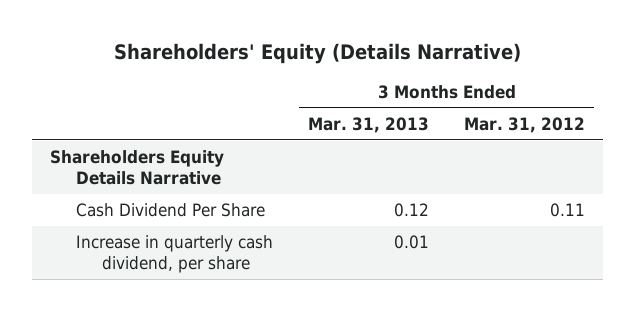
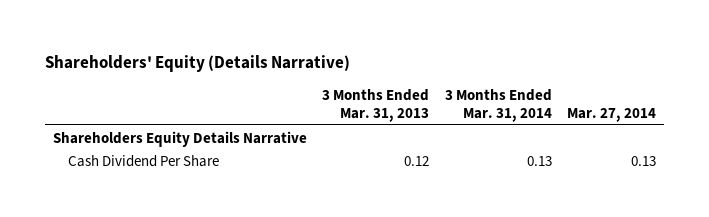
- | 3 Months Ended Mar. 31, 2013 | 3 Months Ended Mar. 31, 2012
+ | 3 Months Ended Mar. 31, 2013 | 3 Months Ended Mar. 31, 2014 | Mar. 27, 2014
- Increase in quarterly cash dividend, per share | 0.01 |

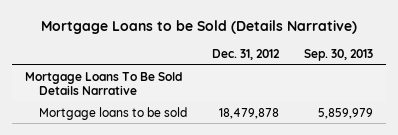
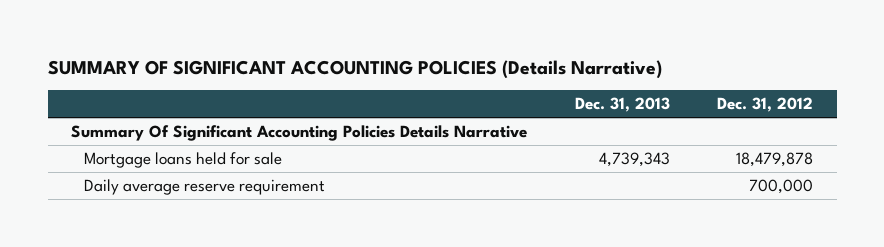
- Mortgage Loans to be Sold (Details Narrative)
+ SUMMARY OF SIGNIFICANT ACCOUNTING POLICIES (Details Narrative)
- | Dec. 31, 2012 | Sep. 30, 2013
+ | Dec. 31, 2013 | Dec. 31, 2012
- Mortgage Loans To Be Sold Details Narrative
- Mortgage loans to be sold | 18,479,878 | 5,859,979
+ Summary Of Significant Accounting Policies Details Narrative
+ Mortgage loans held for sale | 4,739,343 | 18,479,878
+ Daily average reserve requirement | | 700,000

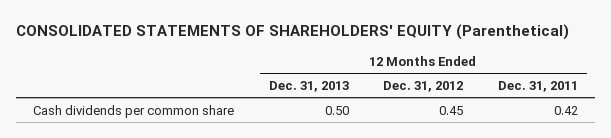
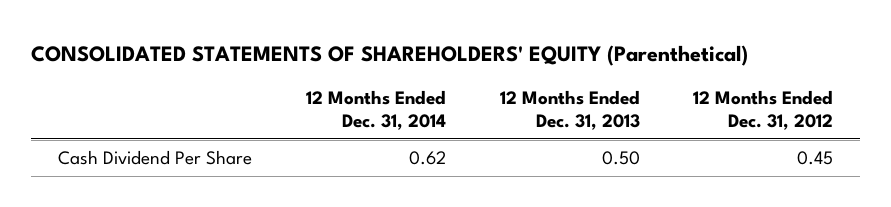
- | 12 Months Ended Dec. 31, 2013 | 12 Months Ended Dec. 31, 2012 | 12 Months Ended Dec. 31, 2011
+ | 12 Months Ended Dec. 31, 2014 | 12 Months Ended Dec. 31, 2013 | 12 Months Ended Dec. 31, 2012
- Cash dividends per common share | 0.50 | 0.45 | 0.42
+ Cash Dividend Per Share | 0.62 | 0.50 | 0.45

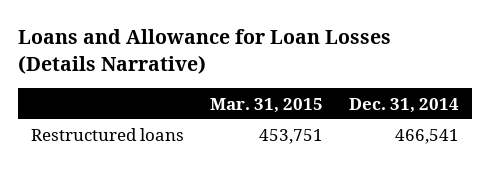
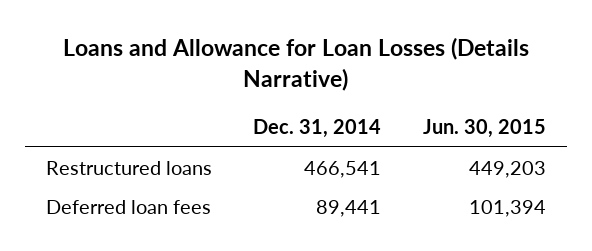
- | Mar. 31, 2015 | Dec. 31, 2014
+ | Dec. 31, 2014 | Jun. 30, 2015
+ Deferred loan fees | 89,441 | 101,394

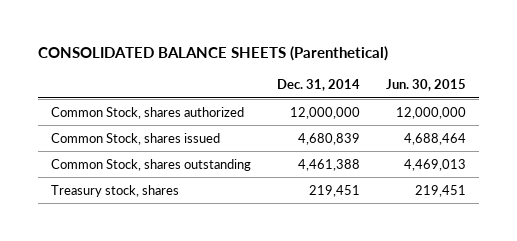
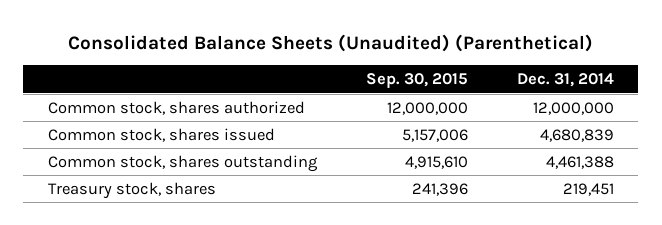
- CONSOLIDATED BALANCE SHEETS (Parenthetical)
+ Consolidated Balance Sheets (Unaudited) (Parenthetical)
- | Dec. 31, 2014 | Jun. 30, 2015
+ | Sep. 30, 2015 | Dec. 31, 2014
- Common Stock, shares authorized | 12,000,000 | 12,000,000
- Common Stock, shares issued | 4,680,839 | 4,688,464
- Common Stock, shares outstanding | 4,461,388 | 4,469,013
+ Common stock, shares authorized | 12,000,000 | 12,000,000
+ Common stock, shares issued | 5,157,006 | 4,680,839
+ Common stock, shares outstanding | 4,915,610 | 4,461,388

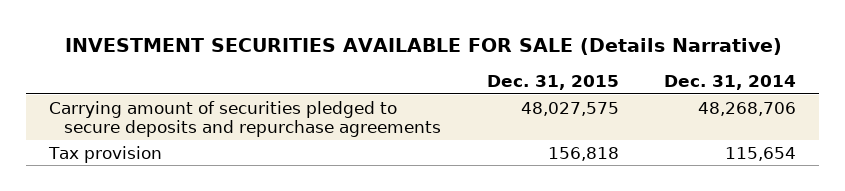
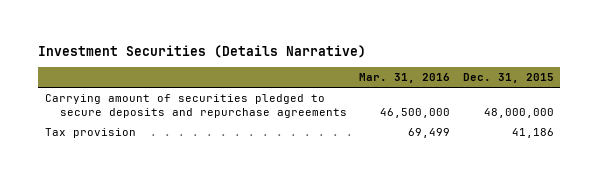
- INVESTMENT SECURITIES AVAILABLE FOR SALE (Details Narrative)
+ Investment Securities (Details Narrative)
- | Dec. 31, 2015 | Dec. 31, 2014
+ | Mar. 31, 2016 | Dec. 31, 2015
- Carrying amount of securities pledged to secure deposits and repurchase agreements | 48,027,575 | 48,268,706
- Tax provision | 156,818 | 115,654
+ Carrying amount of securities pledged to secure deposits and repurchase agreements | 46,500,000 | 48,000,000
+ Tax provision | 69,499 | 41,186

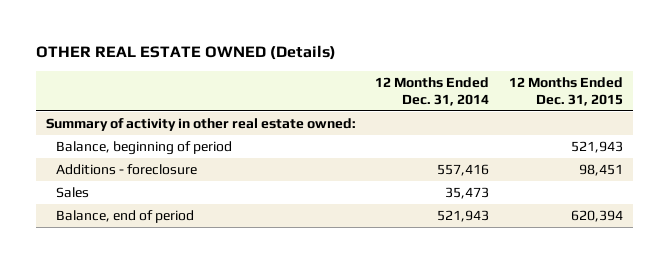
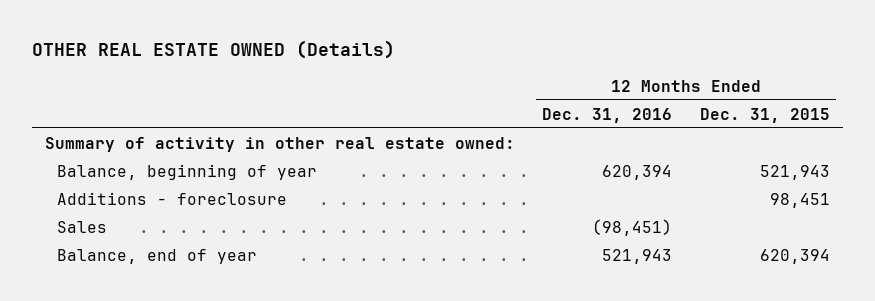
- | 12 Months Ended Dec. 31, 2014 | 12 Months Ended Dec. 31, 2015
+ | 12 Months Ended Dec. 31, 2016 | 12 Months Ended Dec. 31, 2015
- Balance, beginning of period | | 521,943
+ Balance, beginning of year | 620,394 | 521,943
- Balance, end of period | 521,943 | 620,394
+ Balance, end of year | 521,943 | 620,394

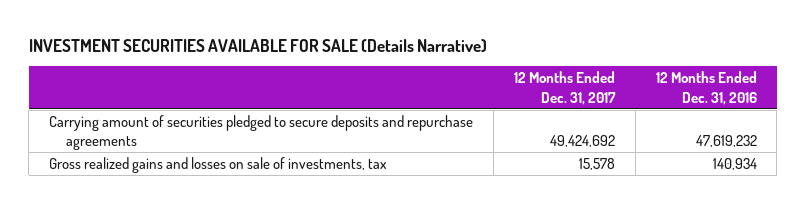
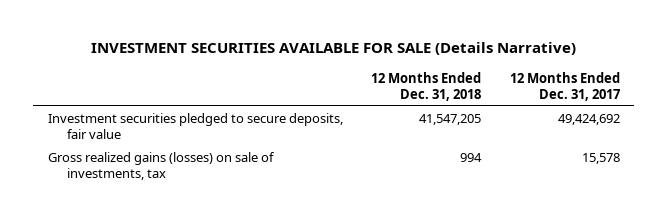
- | 12 Months Ended Dec. 31, 2017 | 12 Months Ended Dec. 31, 2016
+ | 12 Months Ended Dec. 31, 2018 | 12 Months Ended Dec. 31, 2017
- Carrying amount of securities pledged to secure deposits and repurchase agreements | 49,424,692 | 47,619,232
- Gross realized gains and losses on sale of investments, tax | 15,578 | 140,934
+ Investment securities pledged to secure deposits, fair value | 41,547,205 | 49,424,692
+ Gross realized gains (losses) on sale of investments, tax | 994 | 15,578

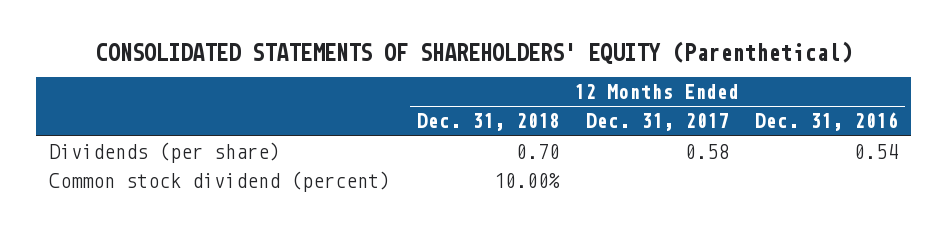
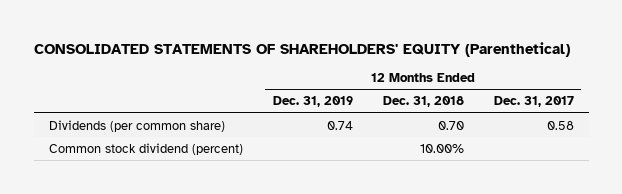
- | 12 Months Ended Dec. 31, 2018 | 12 Months Ended Dec. 31, 2017 | 12 Months Ended Dec. 31, 2016
+ | 12 Months Ended Dec. 31, 2019 | 12 Months Ended Dec. 31, 2018 | 12 Months Ended Dec. 31, 2017
- Dividends (per share) | 0.70 | 0.58 | 0.54
+ Dividends (per common share) | 0.74 | 0.70 | 0.58

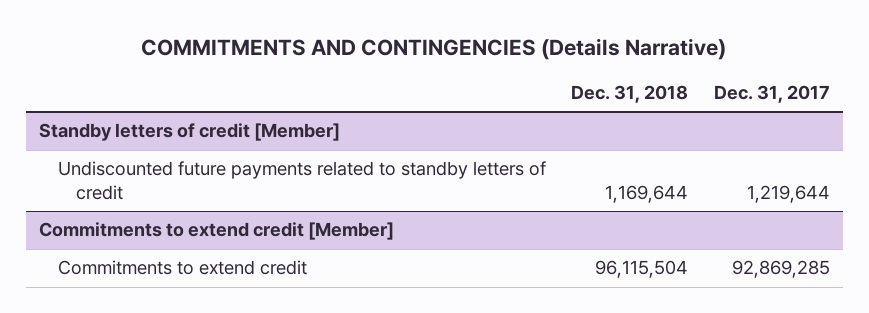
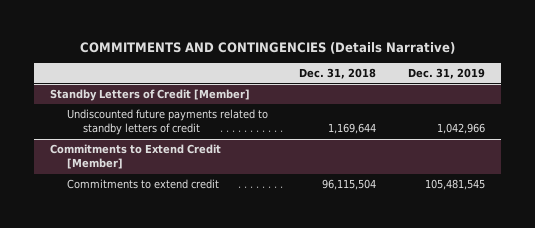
- | Dec. 31, 2018 | Dec. 31, 2017
+ | Dec. 31, 2018 | Dec. 31, 2019
- Standby letters of credit [Member]
+ Standby Letters of Credit [Member]
- Commitments to extend credit [Member]
+ Commitments to Extend Credit [Member]

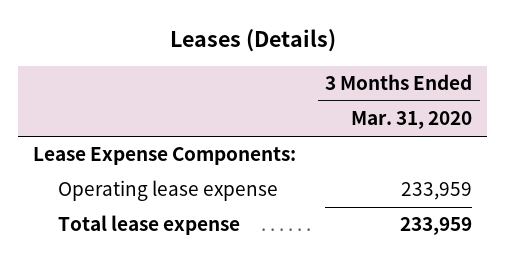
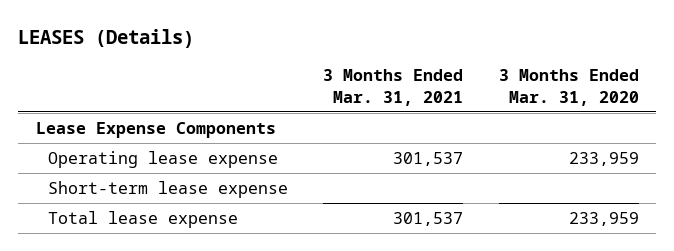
- Leases (Details)
+ LEASES (Details)
- | 3 Months Ended Mar. 31, 2020
+ | 3 Months Ended Mar. 31, 2021 | 3 Months Ended Mar. 31, 2020
- Lease Expense Components:
+ Lease Expense Components
+ Short-term lease expense

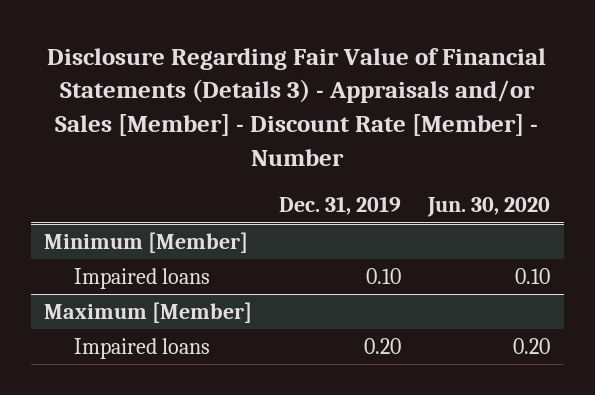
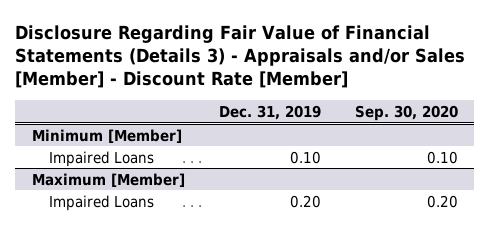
- Disclosure Regarding Fair Value of Financial Statements (Details 3) - Appraisals and/or Sales [Member] - Discount Rate [Member] - Number
+ Disclosure Regarding Fair Value of Financial Statements (Details 3) - Appraisals and/or Sales [Member] - Discount Rate [Member]
- | Dec. 31, 2019 | Jun. 30, 2020
+ | Dec. 31, 2019 | Sep. 30, 2020
@ Minimum [Member]
- Impaired loans | 0.10 | 0.10
+ Impaired Loans | 0.10 | 0.10
@ Maximum [Member]
- Impaired loans | 0.20 | 0.20
+ Impaired Loans | 0.20 | 0.20

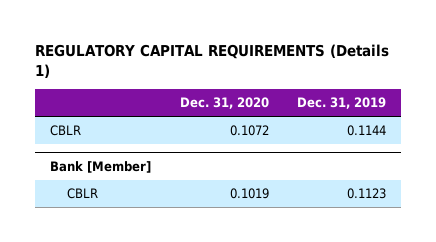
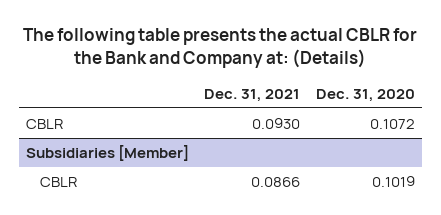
- REGULATORY CAPITAL REQUIREMENTS (Details 1)
+ The following table presents the actual CBLR for the Bank and Company at: (Details)
- | Dec. 31, 2020 | Dec. 31, 2019
+ | Dec. 31, 2021 | Dec. 31, 2020
- Bank [Member]
+ Subsidiaries [Member]

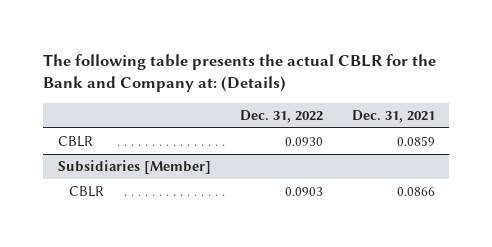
- | Dec. 31, 2021 | Dec. 31, 2020
+ | Dec. 31, 2022 | Dec. 31, 2021
- CBLR | 0.0930 | 0.1072
+ CBLR | 0.0930 | 0.0859

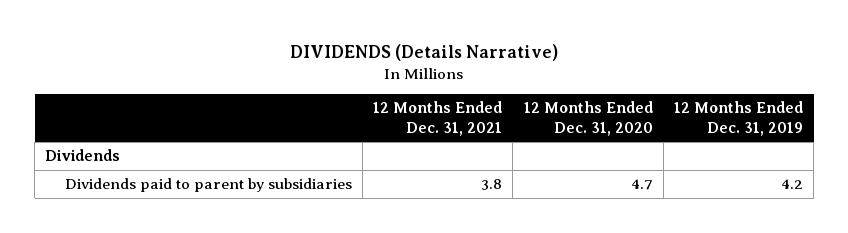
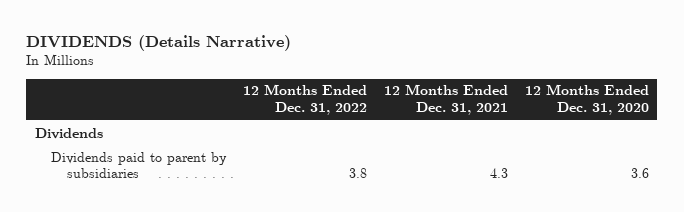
- | 12 Months Ended Dec. 31, 2021 | 12 Months Ended Dec. 31, 2020 | 12 Months Ended Dec. 31, 2019
+ | 12 Months Ended Dec. 31, 2022 | 12 Months Ended Dec. 31, 2021 | 12 Months Ended Dec. 31, 2020
- Dividends paid to parent by subsidiaries | 3.8 | 4.7 | 4.2
+ Dividends paid to parent by subsidiaries | 3.8 | 4.3 | 3.6

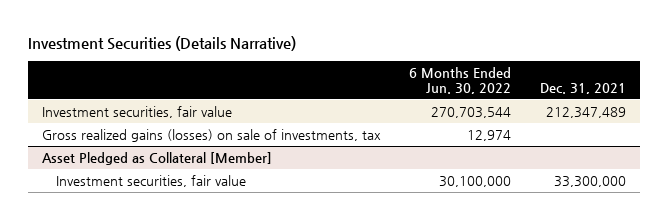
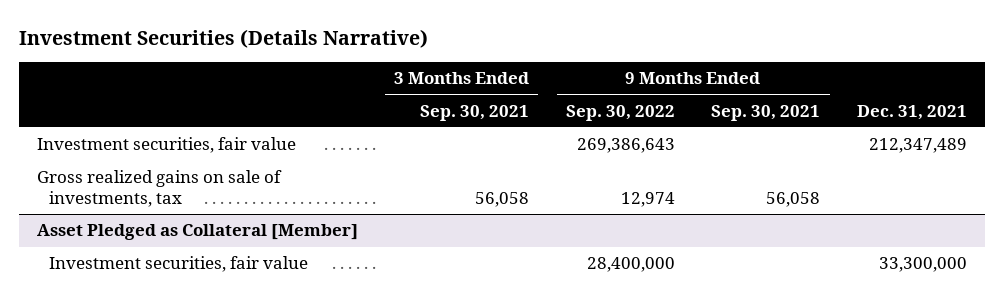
- | 6 Months Ended Jun. 30, 2022 | Dec. 31, 2021
+ | 3 Months Ended Sep. 30, 2021 | 9 Months Ended Sep. 30, 2022 | 9 Months Ended Sep. 30, 2021 | Dec. 31, 2021
- Gross realized gains (losses) on sale of investments, tax | 12,974 |
+ Gross realized gains on sale of investments, tax | 56,058 | 12,974 | 56,058 |

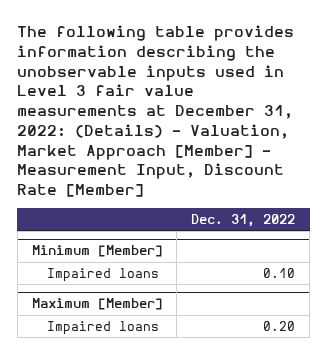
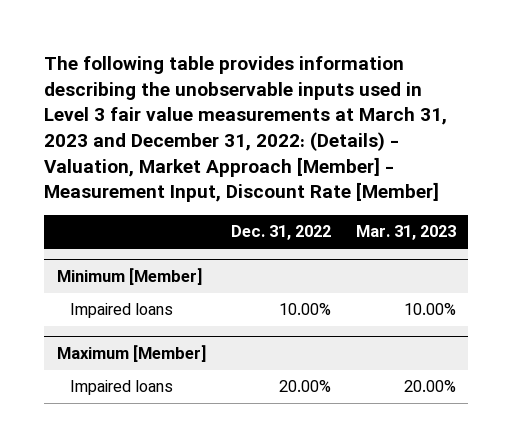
- The following table provides information describing the unobservable inputs used in Level 3 fair value measurements at December 31, 2022: (Details) - Valuation, Market Approach [Member] - Measurement Input, Discount Rate [Member]
+ The following table provides information describing the unobservable inputs used in Level 3 fair value measurements at March 31, 2023 and December 31, 2022: (Details) - Valuation, Market Approach [Member] - Measurement Input, Discount Rate [Member]
- | Dec. 31, 2022
+ | Dec. 31, 2022 | Mar. 31, 2023
@ Minimum [Member]
- Impaired loans | 0.10
+ Impaired loans | 10.00% | 10.00%
@ Maximum [Member]
- Impaired loans | 0.20
+ Impaired loans | 20.00% | 20.00%

